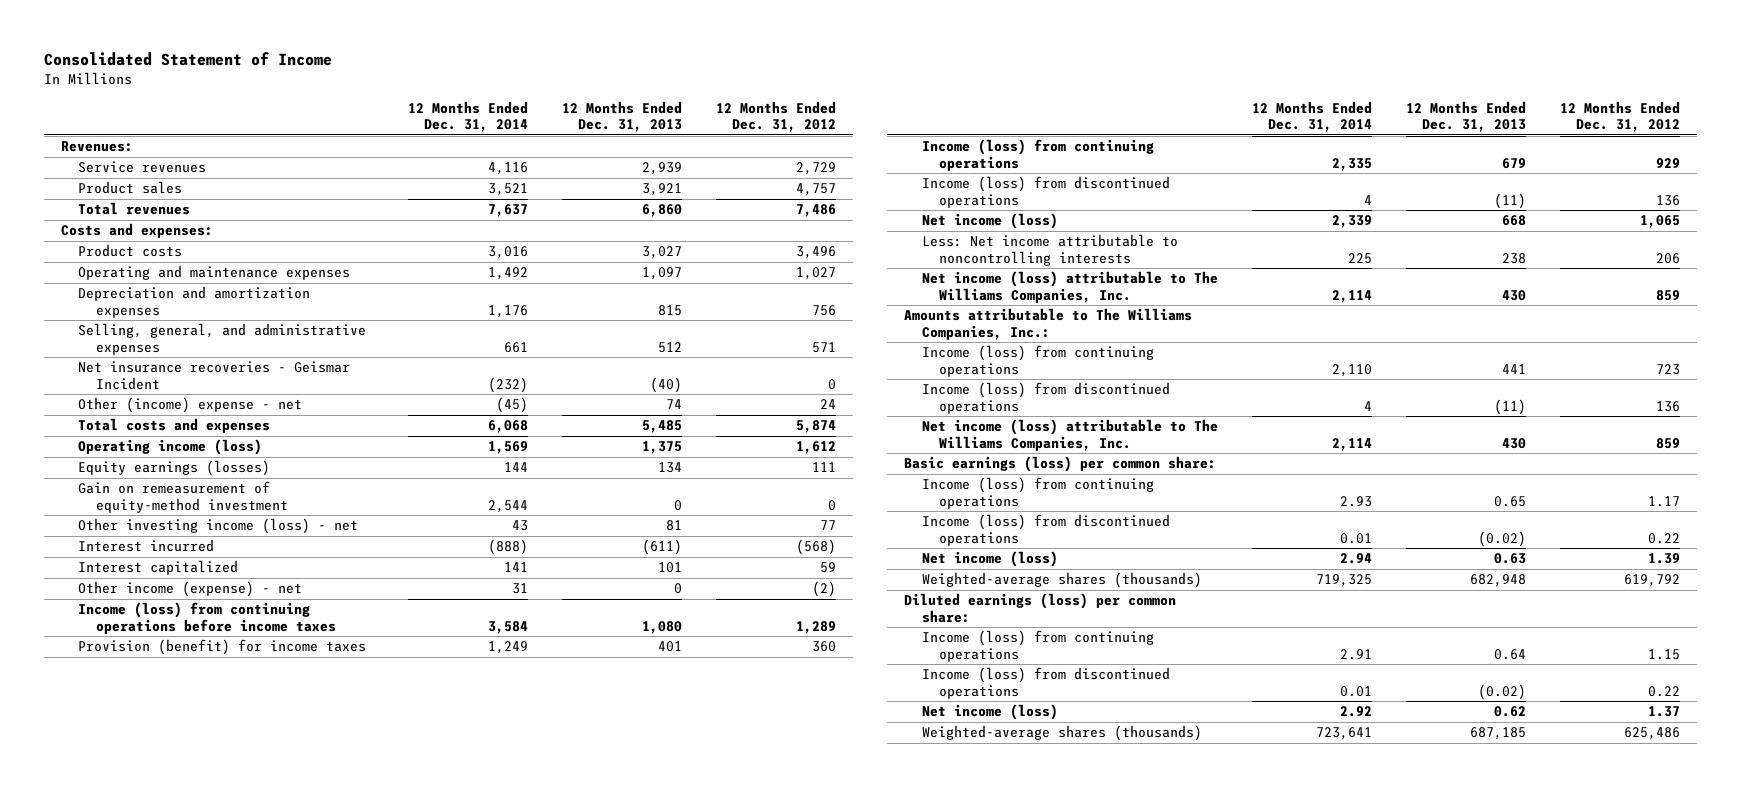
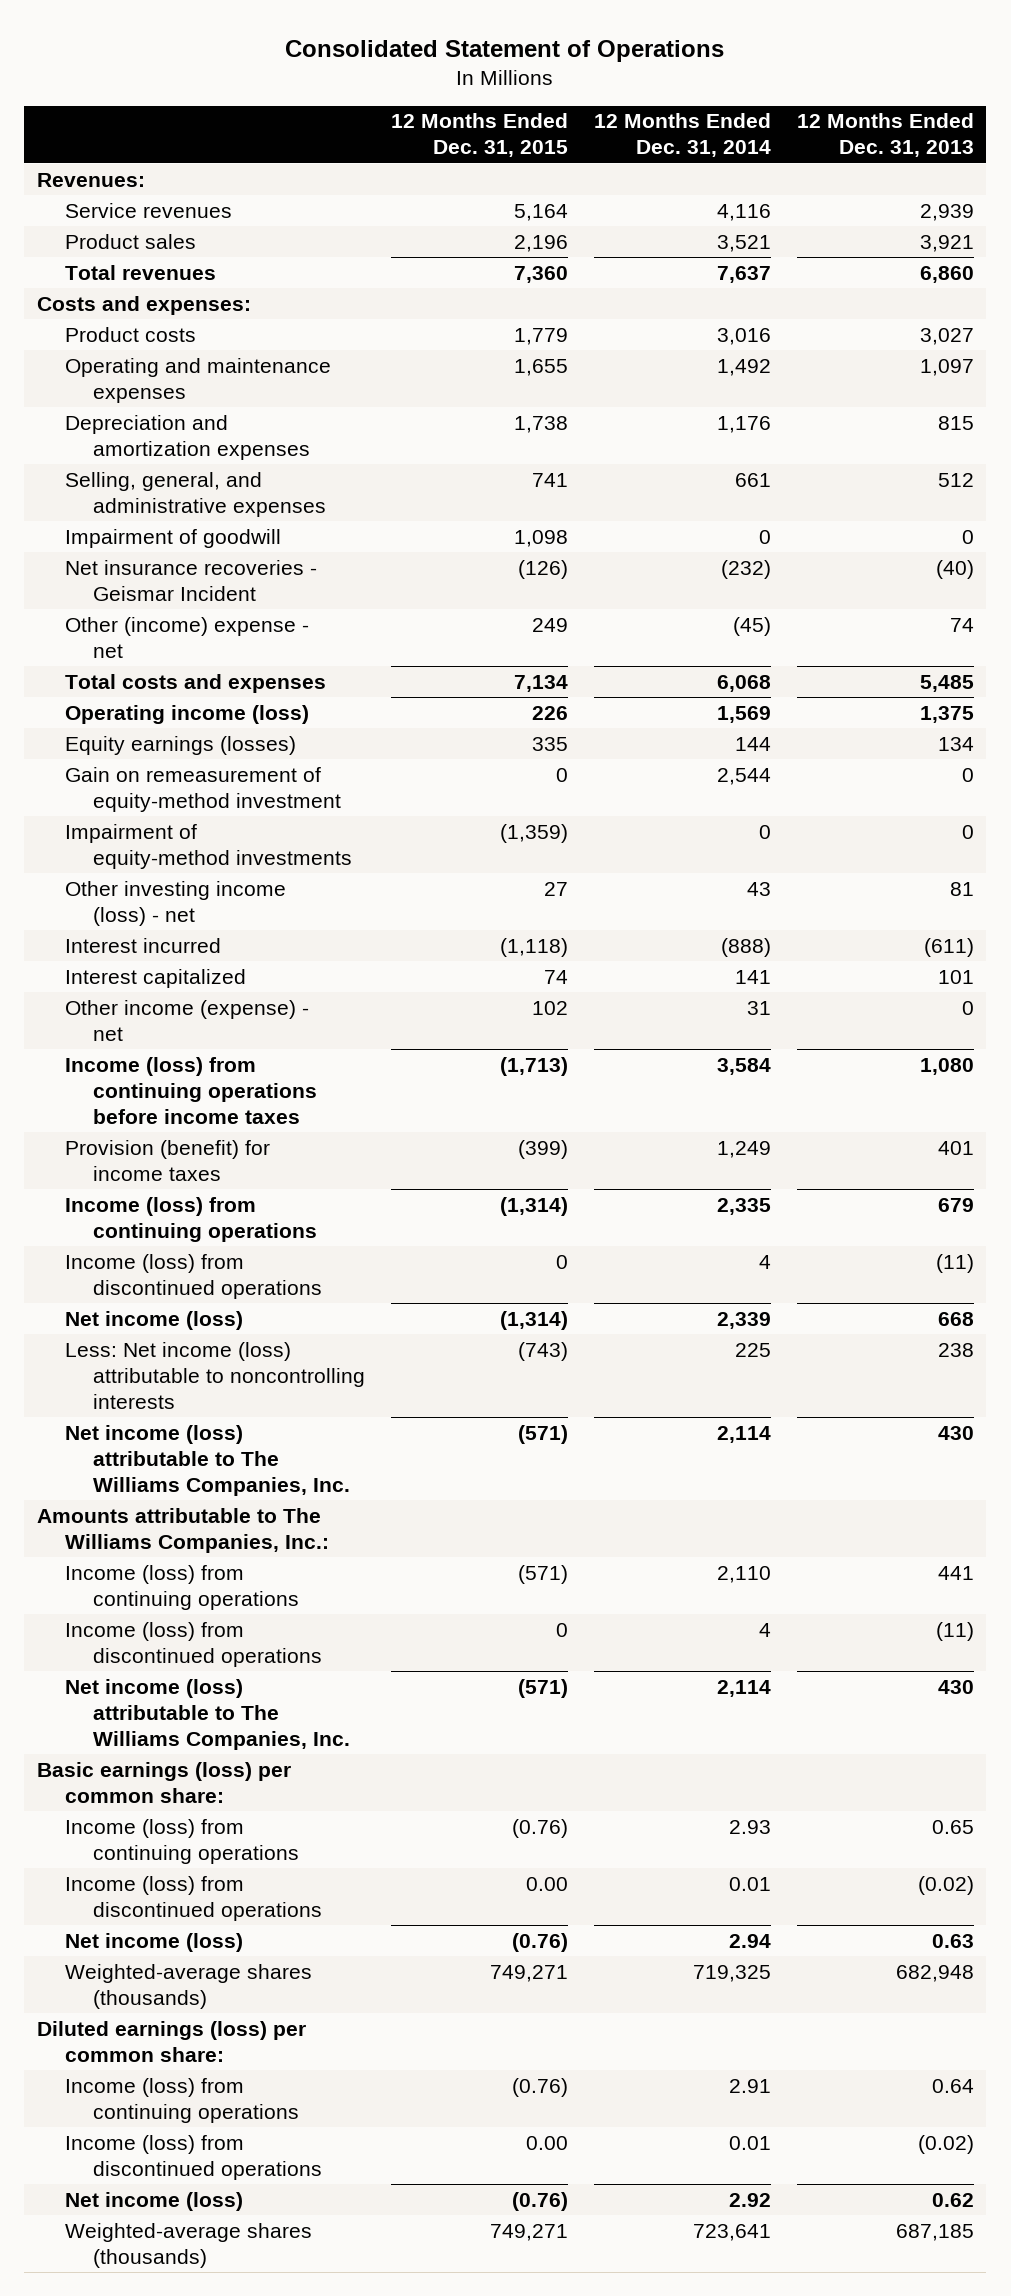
- Consolidated Statement of Income
+ Consolidated Statement of Operations
- | 12 Months Ended Dec. 31, 2014 | 12 Months Ended Dec. 31, 2013 | 12 Months Ended Dec. 31, 2012
+ | 12 Months Ended Dec. 31, 2015 | 12 Months Ended Dec. 31, 2014 | 12 Months Ended Dec. 31, 2013
+ Impairment of goodwill | 1,098 | 0 | 0
+ Impairment of equity-method investments | (1,359) | 0 | 0
- Less: Net income attributable to noncontrolling interests | 225 | 238 | 206
+ Less: Net income (loss) attributable to noncontrolling interests | (743) | 225 | 238

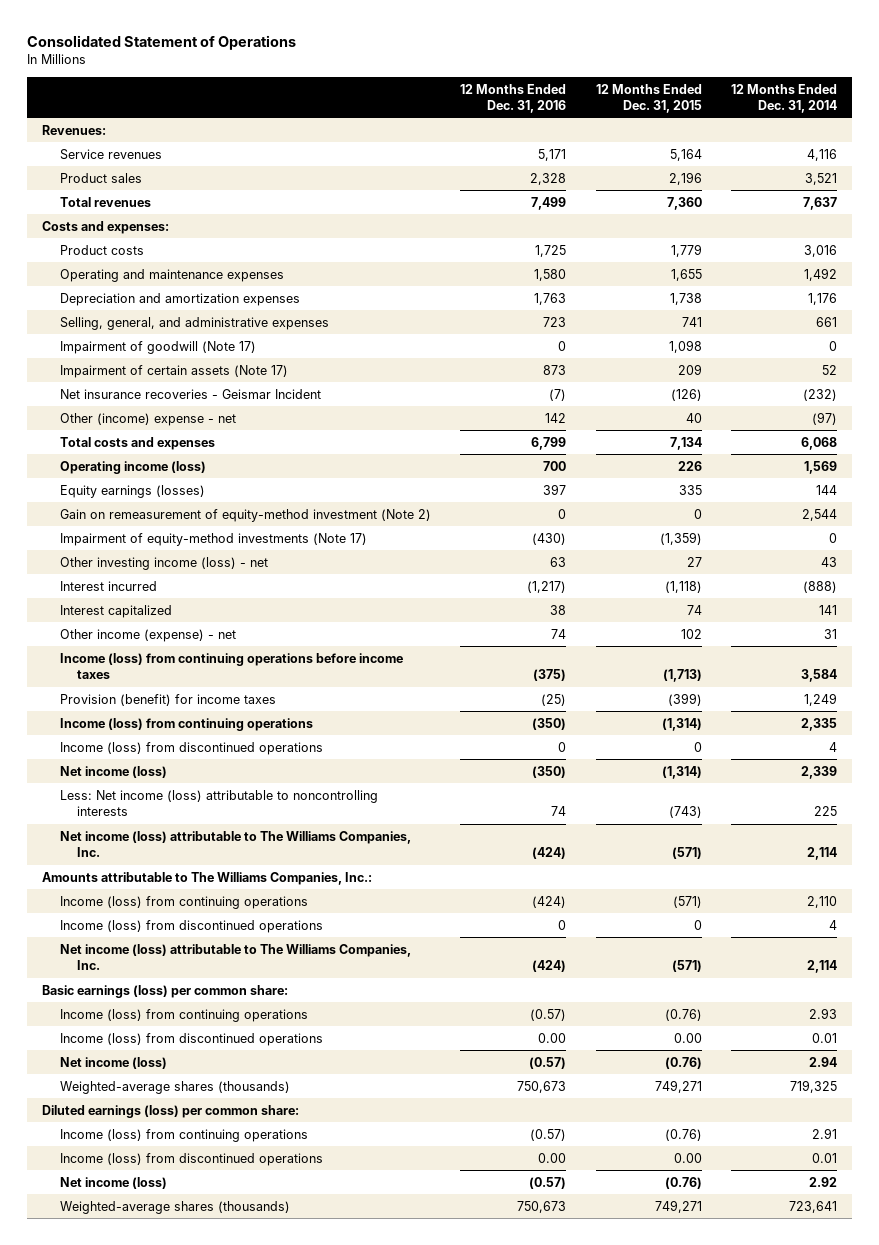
- | 12 Months Ended Dec. 31, 2015 | 12 Months Ended Dec. 31, 2014 | 12 Months Ended Dec. 31, 2013
+ | 12 Months Ended Dec. 31, 2016 | 12 Months Ended Dec. 31, 2015 | 12 Months Ended Dec. 31, 2014
- Impairment of goodwill | 1,098 | 0 | 0
+ Impairment of goodwill (Note 17) | 0 | 1,098 | 0
+ Impairment of certain assets (Note 17) | 873 | 209 | 52
- Other (income) expense - net | 249 | (45) | 74
+ Other (income) expense - net | 142 | 40 | (97)
- Gain on remeasurement of equity-method investment | 0 | 2,544 | 0
- Impairment of equity-method investments | (1,359) | 0 | 0
+ Gain on remeasurement of equity-method investment (Note 2) | 0 | 0 | 2,544
+ Impairment of equity-method investments (Note 17) | (430) | (1,359) | 0

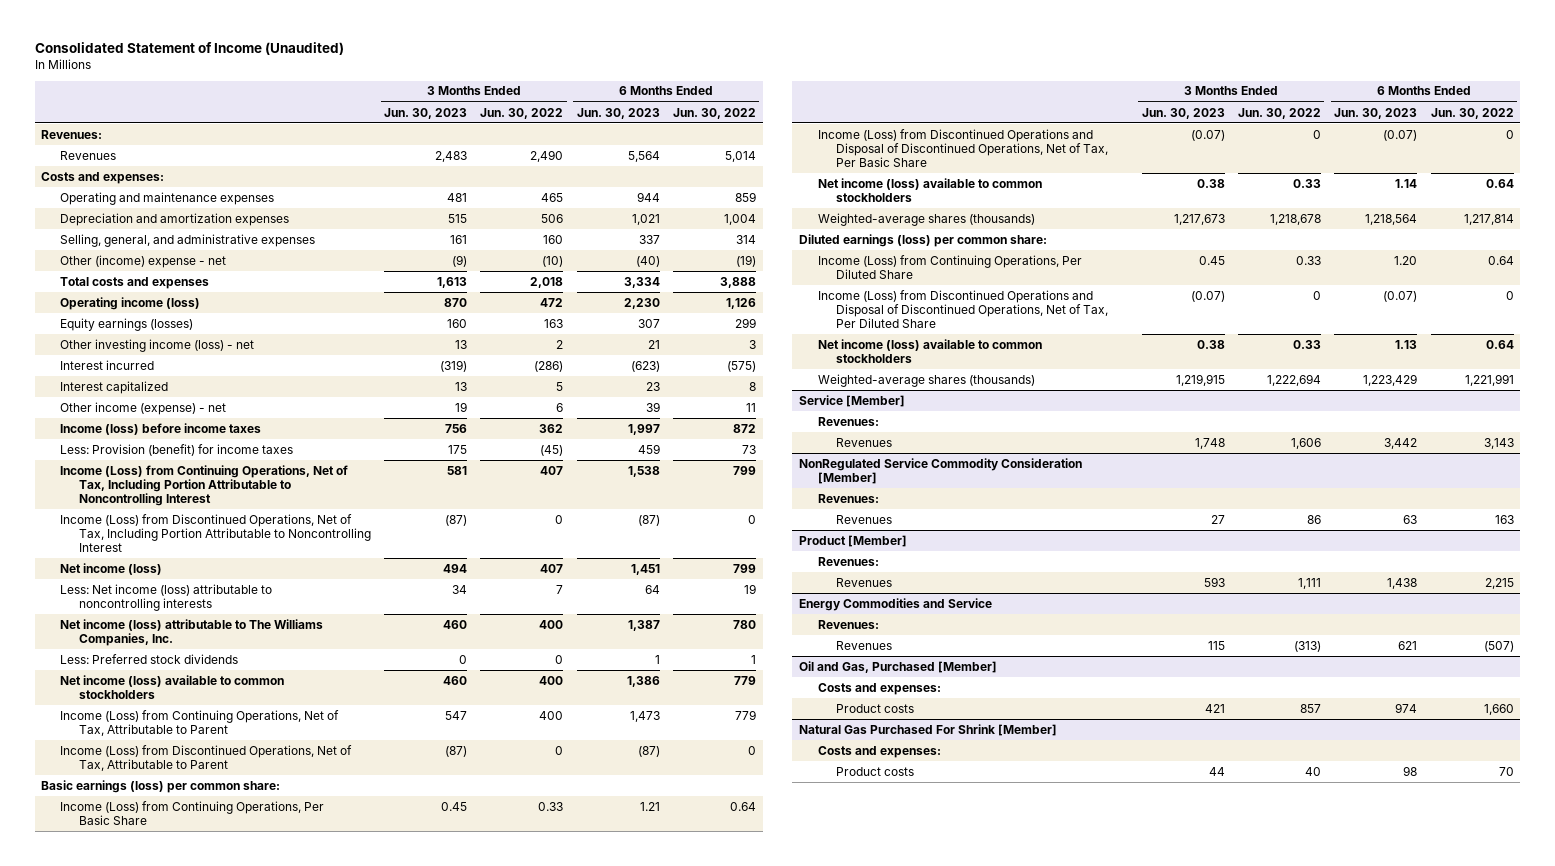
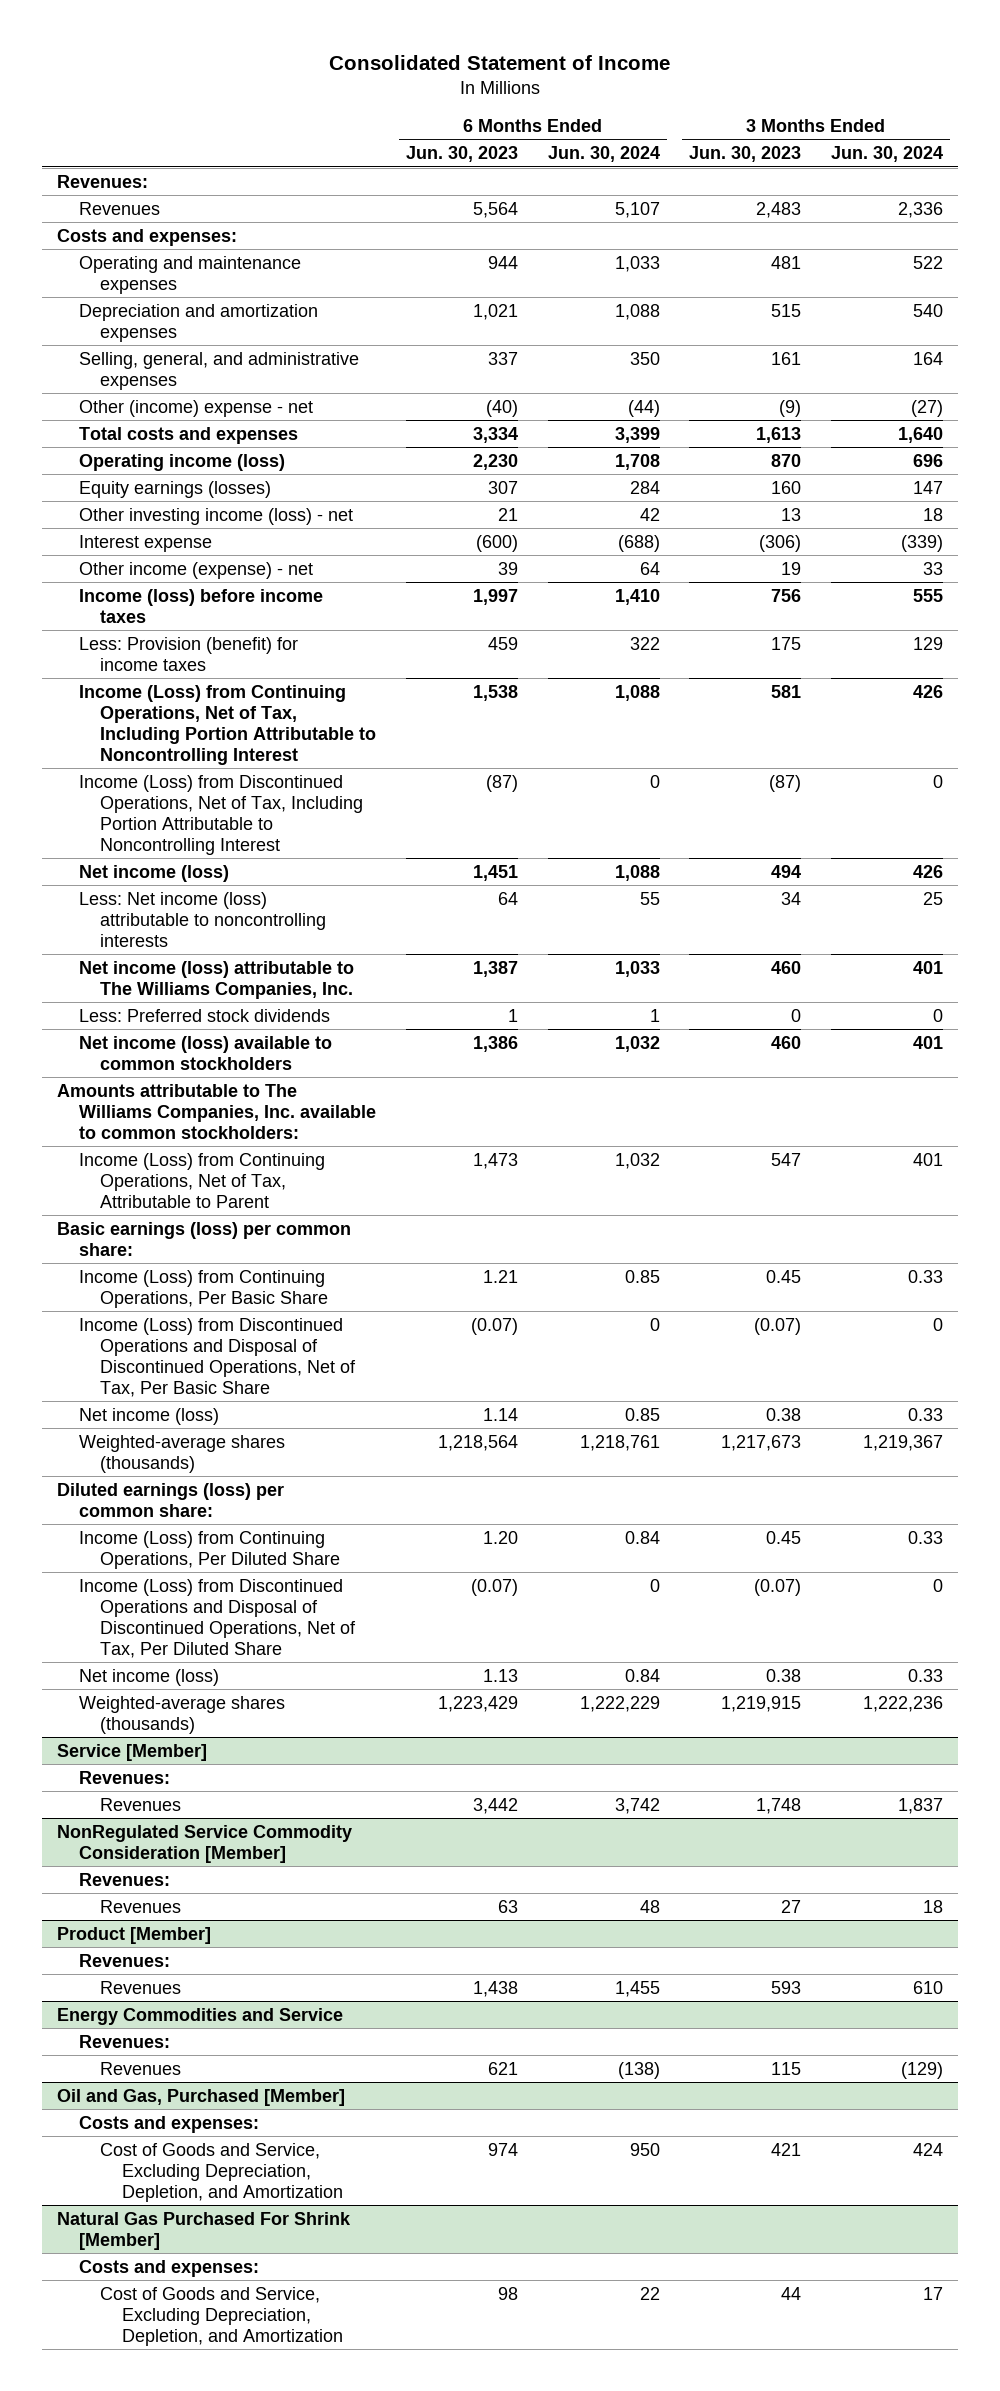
- Consolidated Statement of Income (Unaudited)
+ Consolidated Statement of Income
- | 3 Months Ended Jun. 30, 2023 | 3 Months Ended Jun. 30, 2022 | 6 Months Ended Jun. 30, 2023 | 6 Months Ended Jun. 30, 2022
+ | 6 Months Ended Jun. 30, 2023 | 6 Months Ended Jun. 30, 2024 | 3 Months Ended Jun. 30, 2023 | 3 Months Ended Jun. 30, 2024
- Interest incurred | (319) | (286) | (623) | (575)
- Interest capitalized | 13 | 5 | 23 | 8
+ Interest expense | (600) | (688) | (306) | (339)
+ Amounts attributable to The Williams Companies, Inc. available to common stockholders:
- Income (Loss) from Discontinued Operations, Net of Tax, Attributable to Parent | (87) | 0 | (87) | 0
- Net income (loss) available to common stockholders | 0.38 | 0.33 | 1.14 | 0.64
+ Net income (loss) | 1.14 | 0.85 | 0.38 | 0.33
- Net income (loss) available to common stockholders | 0.38 | 0.33 | 1.13 | 0.64
+ Net income (loss) | 1.13 | 0.84 | 0.38 | 0.33
@ Oil and Gas, Purchased [Member]
- Product costs | 421 | 857 | 974 | 1,660
+ Cost of Goods and Service, Excluding Depreciation, Depletion, and Amortization | 974 | 950 | 421 | 424
@ Natural Gas Purchased For Shrink [Member]
- Product costs | 44 | 40 | 98 | 70
+ Cost of Goods and Service, Excluding Depreciation, Depletion, and Amortization | 98 | 22 | 44 | 17

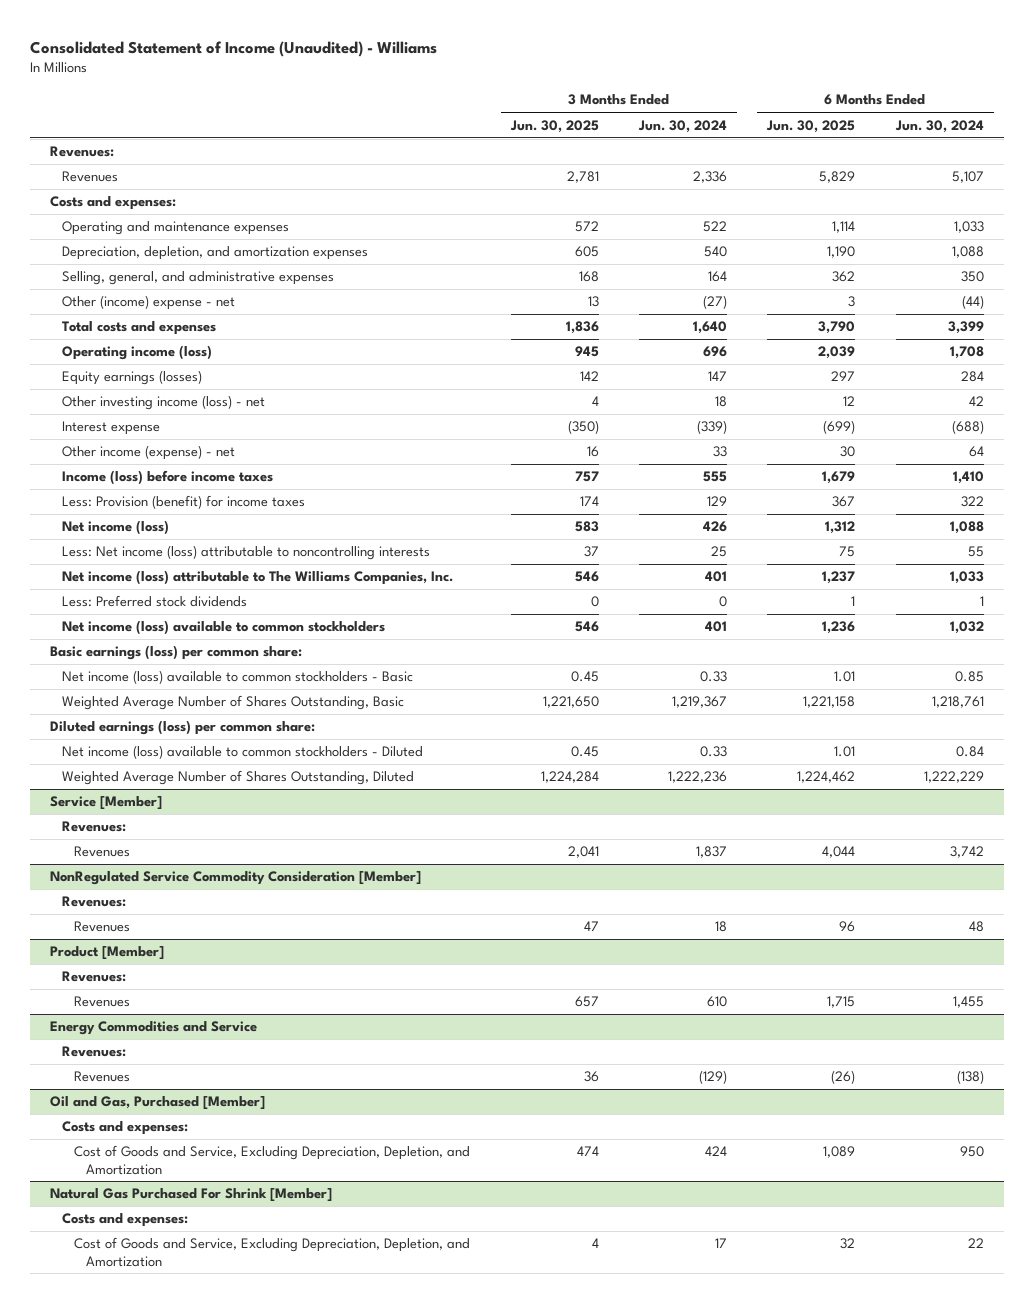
- Consolidated Statement of Income
+ Consolidated Statement of Income (Unaudited) - Williams
- | 6 Months Ended Jun. 30, 2023 | 6 Months Ended Jun. 30, 2024 | 3 Months Ended Jun. 30, 2023 | 3 Months Ended Jun. 30, 2024
+ | 3 Months Ended Jun. 30, 2025 | 3 Months Ended Jun. 30, 2024 | 6 Months Ended Jun. 30, 2025 | 6 Months Ended Jun. 30, 2024
- Depreciation and amortization expenses | 1,021 | 1,088 | 515 | 540
+ Depreciation, depletion, and amortization expenses | 605 | 540 | 1,190 | 1,088
- Income (Loss) from Continuing Operations, Net of Tax, Including Portion Attributable to Noncontrolling Interest | 1,538 | 1,088 | 581 | 426
- Income (Loss) from Discontinued Operations, Net of Tax, Including Portion Attributable to Noncontrolling Interest | (87) | 0 | (87) | 0
- Amounts attributable to The Williams Companies, Inc. available to common stockholders:
- Income (Loss) from Continuing Operations, Net of Tax, Attributable to Parent | 1,473 | 1,032 | 547 | 401
- Income (Loss) from Continuing Operations, Per Basic Share | 1.21 | 0.85 | 0.45 | 0.33
- Income (Loss) from Discontinued Operations and Disposal of Discontinued Operations, Net of Tax, Per Basic Share | (0.07) | 0 | (0.07) | 0
- Net income (loss) | 1.14 | 0.85 | 0.38 | 0.33
- Weighted-average shares (thousands) | 1,218,564 | 1,218,761 | 1,217,673 | 1,219,367
+ Net income (loss) available to common stockholders - Basic | 0.45 | 0.33 | 1.01 | 0.85
+ Weighted Average Number of Shares Outstanding, Basic | 1,221,650 | 1,219,367 | 1,221,158 | 1,218,761
- Income (Loss) from Continuing Operations, Per Diluted Share | 1.20 | 0.84 | 0.45 | 0.33
- Income (Loss) from Discontinued Operations and Disposal of Discontinued Operations, Net of Tax, Per Diluted Share | (0.07) | 0 | (0.07) | 0
- Net income (loss) | 1.13 | 0.84 | 0.38 | 0.33
- Weighted-average shares (thousands) | 1,223,429 | 1,222,229 | 1,219,915 | 1,222,236
+ Net income (loss) available to common stockholders - Diluted | 0.45 | 0.33 | 1.01 | 0.84
+ Weighted Average Number of Shares Outstanding, Diluted | 1,224,284 | 1,222,236 | 1,224,462 | 1,222,229

